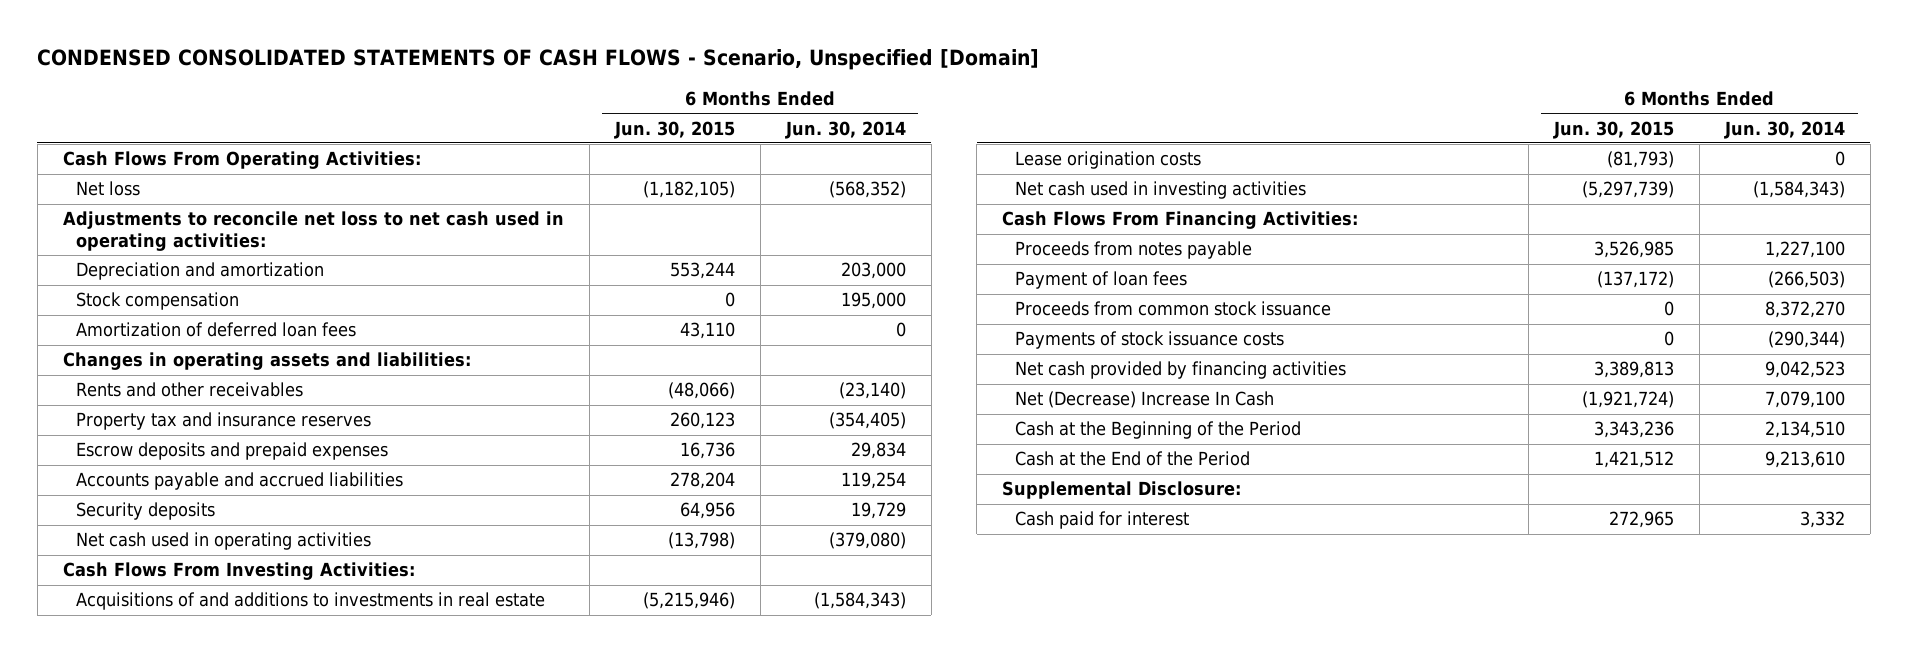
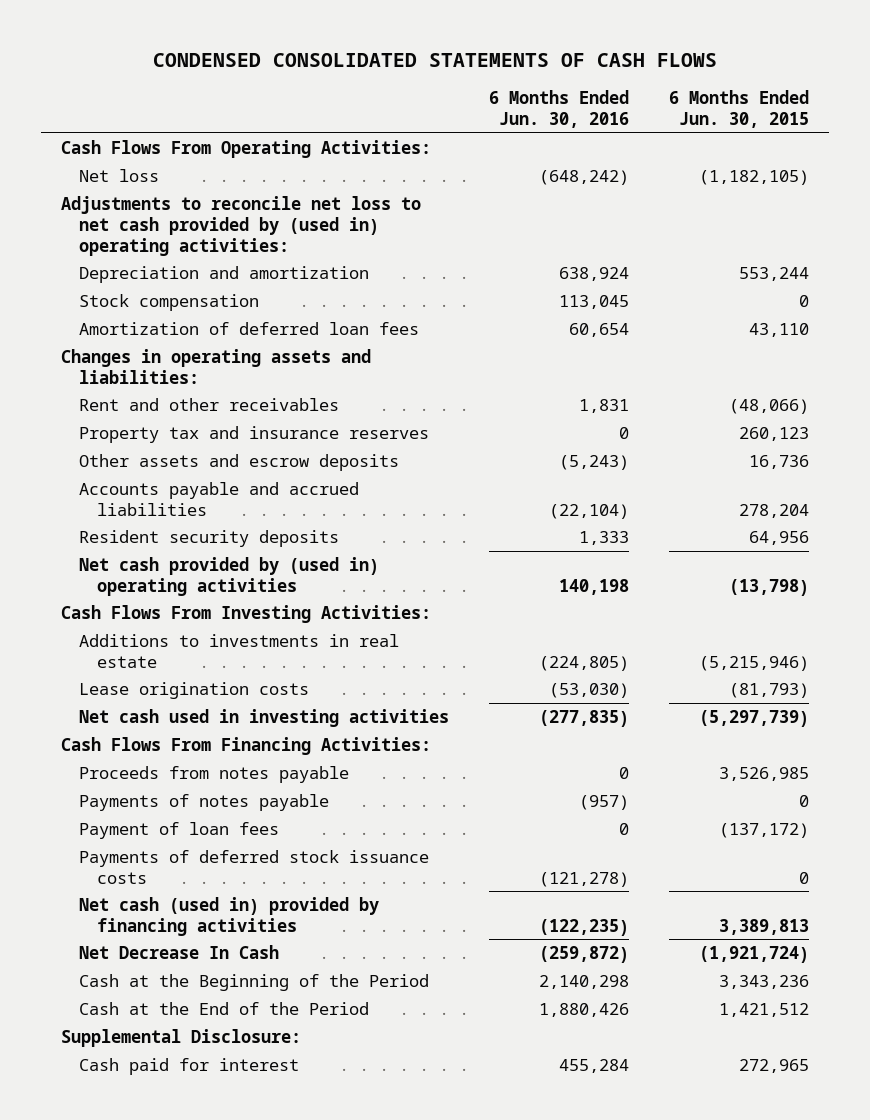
- CONDENSED CONSOLIDATED STATEMENTS OF CASH FLOWS - Scenario, Unspecified [Domain]
+ CONDENSED CONSOLIDATED STATEMENTS OF CASH FLOWS
- | 6 Months Ended Jun. 30, 2015 | 6 Months Ended Jun. 30, 2014
+ | 6 Months Ended Jun. 30, 2016 | 6 Months Ended Jun. 30, 2015
- Adjustments to reconcile net loss to net cash used in operating activities:
+ Adjustments to reconcile net loss to net cash provided by (used in) operating activities:
- Rents and other receivables | (48,066) | (23,140)
+ Rent and other receivables | 1,831 | (48,066)
- Escrow deposits and prepaid expenses | 16,736 | 29,834
+ Other assets and escrow deposits | (5,243) | 16,736
- Security deposits | 64,956 | 19,729
- Net cash used in operating activities | (13,798) | (379,080)
+ Resident security deposits | 1,333 | 64,956
+ Net cash provided by (used in) operating activities | 140,198 | (13,798)
- Acquisitions of and additions to investments in real estate | (5,215,946) | (1,584,343)
+ Additions to investments in real estate | (224,805) | (5,215,946)
+ Payments of notes payable | (957) | 0
- Proceeds from common stock issuance | 0 | 8,372,270
- Payments of stock issuance costs | 0 | (290,344)
- Net cash provided by financing activities | 3,389,813 | 9,042,523
- Net (Decrease) Increase In Cash | (1,921,724) | 7,079,100
+ Payments of deferred stock issuance costs | (121,278) | 0
+ Net cash (used in) provided by financing activities | (122,235) | 3,389,813
+ Net Decrease In Cash | (259,872) | (1,921,724)

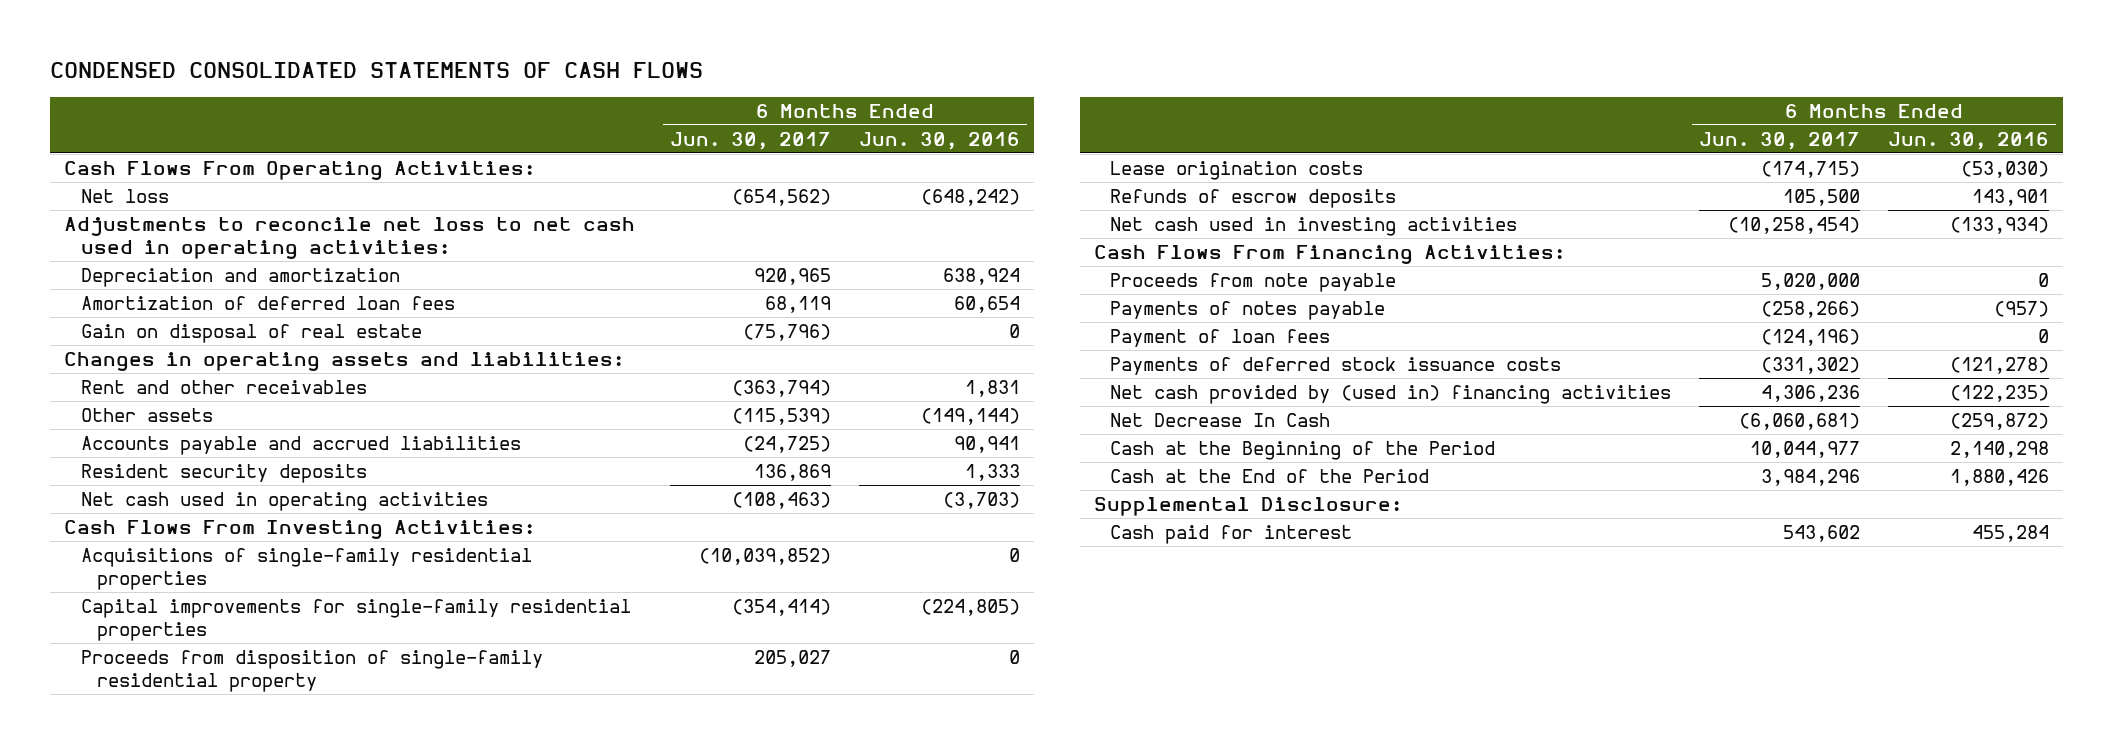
- | 6 Months Ended Jun. 30, 2016 | 6 Months Ended Jun. 30, 2015
+ | 6 Months Ended Jun. 30, 2017 | 6 Months Ended Jun. 30, 2016
- Adjustments to reconcile net loss to net cash provided by (used in) operating activities:
+ Adjustments to reconcile net loss to net cash used in operating activities:
- Stock compensation | 113,045 | 0
+ Gain on disposal of real estate | (75,796) | 0
- Property tax and insurance reserves | 0 | 260,123
- Other assets and escrow deposits | (5,243) | 16,736
- Accounts payable and accrued liabilities | (22,104) | 278,204
+ Other assets | (115,539) | (149,144)
+ Accounts payable and accrued liabilities | (24,725) | 90,941
- Net cash provided by (used in) operating activities | 140,198 | (13,798)
+ Net cash used in operating activities | (108,463) | (3,703)
- Additions to investments in real estate | (224,805) | (5,215,946)
+ Acquisitions of single-family residential properties | (10,039,852) | 0
+ Capital improvements for single-family residential properties | (354,414) | (224,805)
+ Proceeds from disposition of single-family residential property | 205,027 | 0
- Net cash used in investing activities | (277,835) | (5,297,739)
+ Refunds of escrow deposits | 105,500 | 143,901
+ Net cash used in investing activities | (10,258,454) | (133,934)
- Proceeds from notes payable | 0 | 3,526,985
+ Proceeds from note payable | 5,020,000 | 0
- Net cash (used in) provided by financing activities | (122,235) | 3,389,813
+ Net cash provided by (used in) financing activities | 4,306,236 | (122,235)

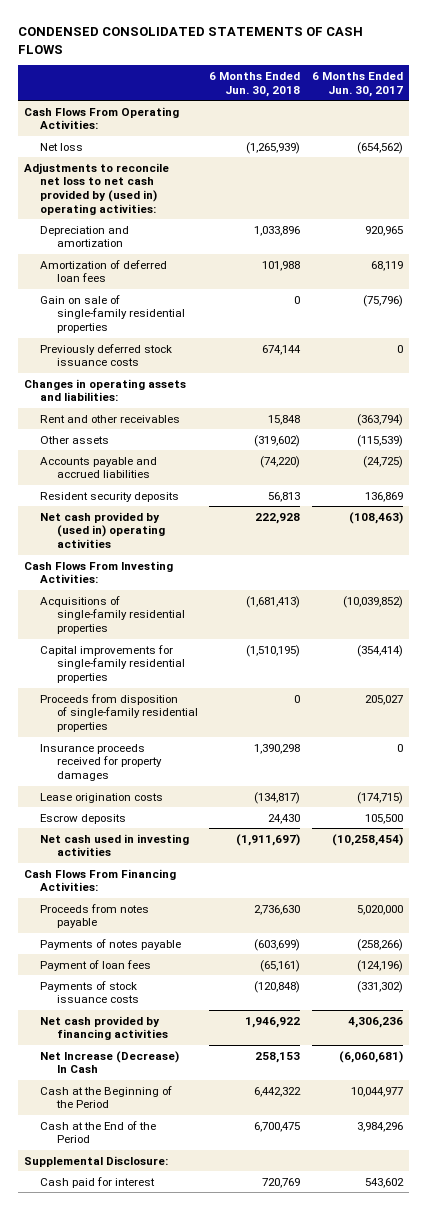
- | 6 Months Ended Jun. 30, 2017 | 6 Months Ended Jun. 30, 2016
+ | 6 Months Ended Jun. 30, 2018 | 6 Months Ended Jun. 30, 2017
- Adjustments to reconcile net loss to net cash used in operating activities:
+ Adjustments to reconcile net loss to net cash provided by (used in) operating activities:
- Gain on disposal of real estate | (75,796) | 0
+ Gain on sale of single-family residential properties | 0 | (75,796)
+ Previously deferred stock issuance costs | 674,144 | 0
- Net cash used in operating activities | (108,463) | (3,703)
+ Net cash provided by (used in) operating activities | 222,928 | (108,463)
- Proceeds from disposition of single-family residential property | 205,027 | 0
+ Proceeds from disposition of single-family residential properties | 0 | 205,027
+ Insurance proceeds received for property damages | 1,390,298 | 0
- Refunds of escrow deposits | 105,500 | 143,901
+ Escrow deposits | 24,430 | 105,500
- Proceeds from note payable | 5,020,000 | 0
+ Proceeds from notes payable | 2,736,630 | 5,020,000
- Payments of deferred stock issuance costs | (331,302) | (121,278)
- Net cash provided by (used in) financing activities | 4,306,236 | (122,235)
- Net Decrease In Cash | (6,060,681) | (259,872)
+ Payments of stock issuance costs | (120,848) | (331,302)
+ Net cash provided by financing activities | 1,946,922 | 4,306,236
+ Net Increase (Decrease) In Cash | 258,153 | (6,060,681)

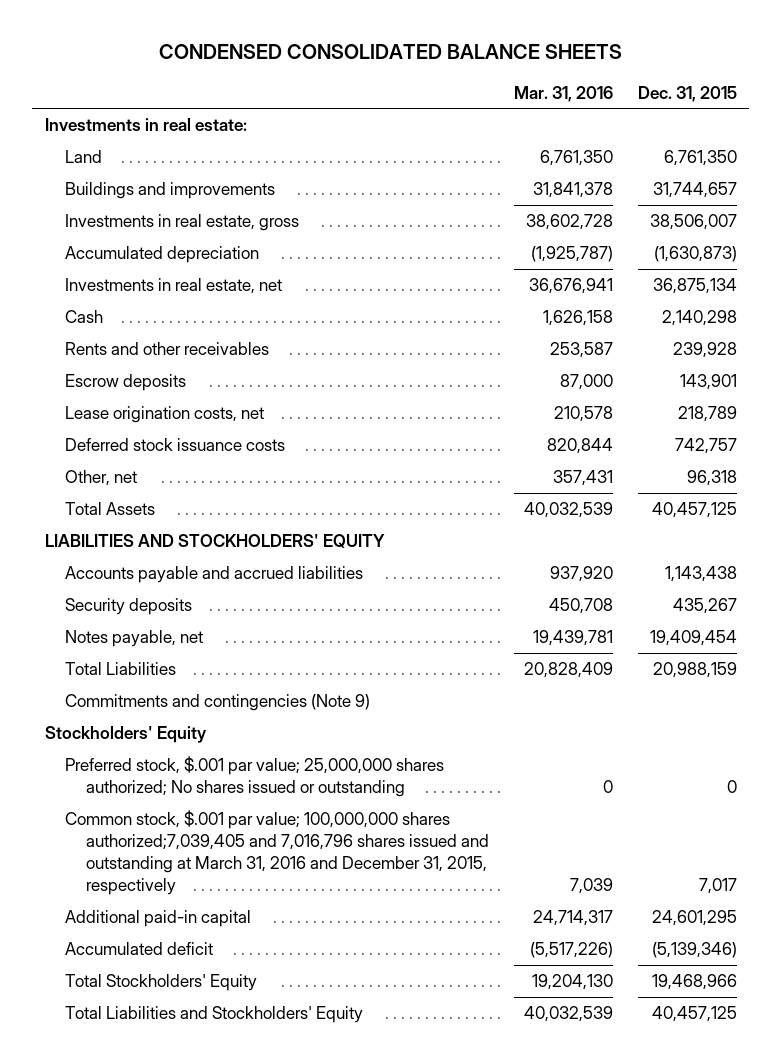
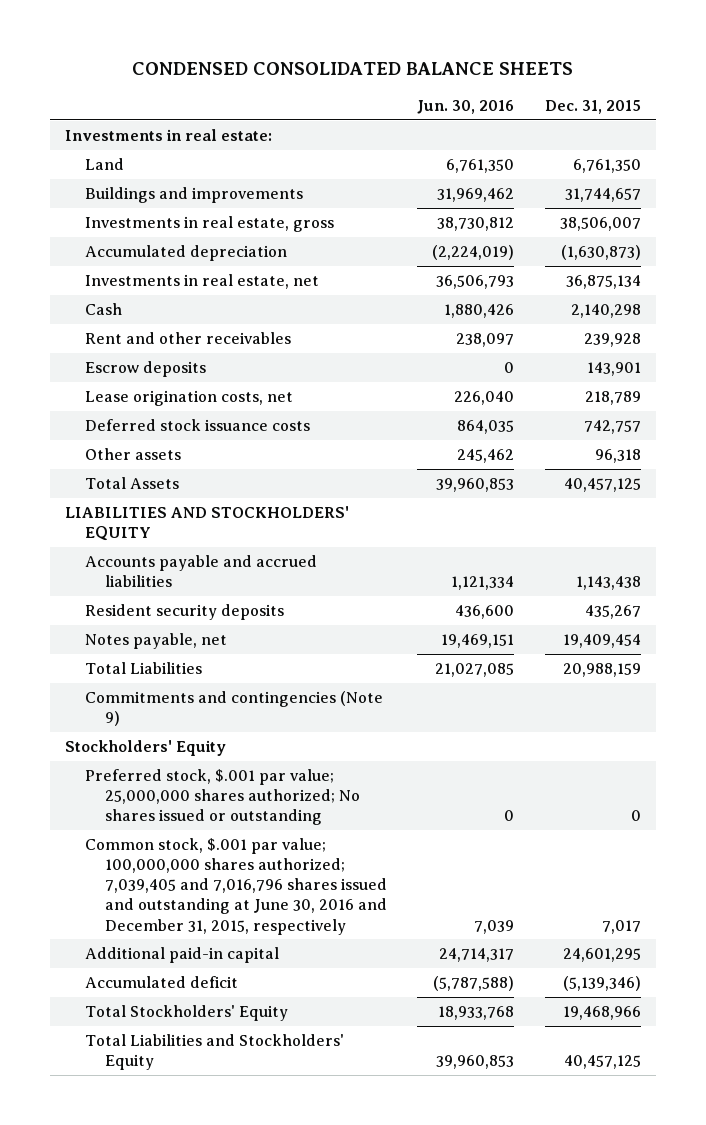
- | Mar. 31, 2016 | Dec. 31, 2015
+ | Jun. 30, 2016 | Dec. 31, 2015
- Rents and other receivables | 253,587 | 239,928
+ Rent and other receivables | 238,097 | 239,928
- Other, net | 357,431 | 96,318
+ Other assets | 245,462 | 96,318
- Security deposits | 450,708 | 435,267
+ Resident security deposits | 436,600 | 435,267
- Common stock, $.001 par value; 100,000,000 shares authorized;7,039,405 and 7,016,796 shares issued and outstanding at March 31, 2016 and December 31, 2015, respectively | 7,039 | 7,017
+ Common stock, $.001 par value; 100,000,000 shares authorized; 7,039,405 and 7,016,796 shares issued and outstanding at June 30, 2016 and December 31, 2015, respectively | 7,039 | 7,017

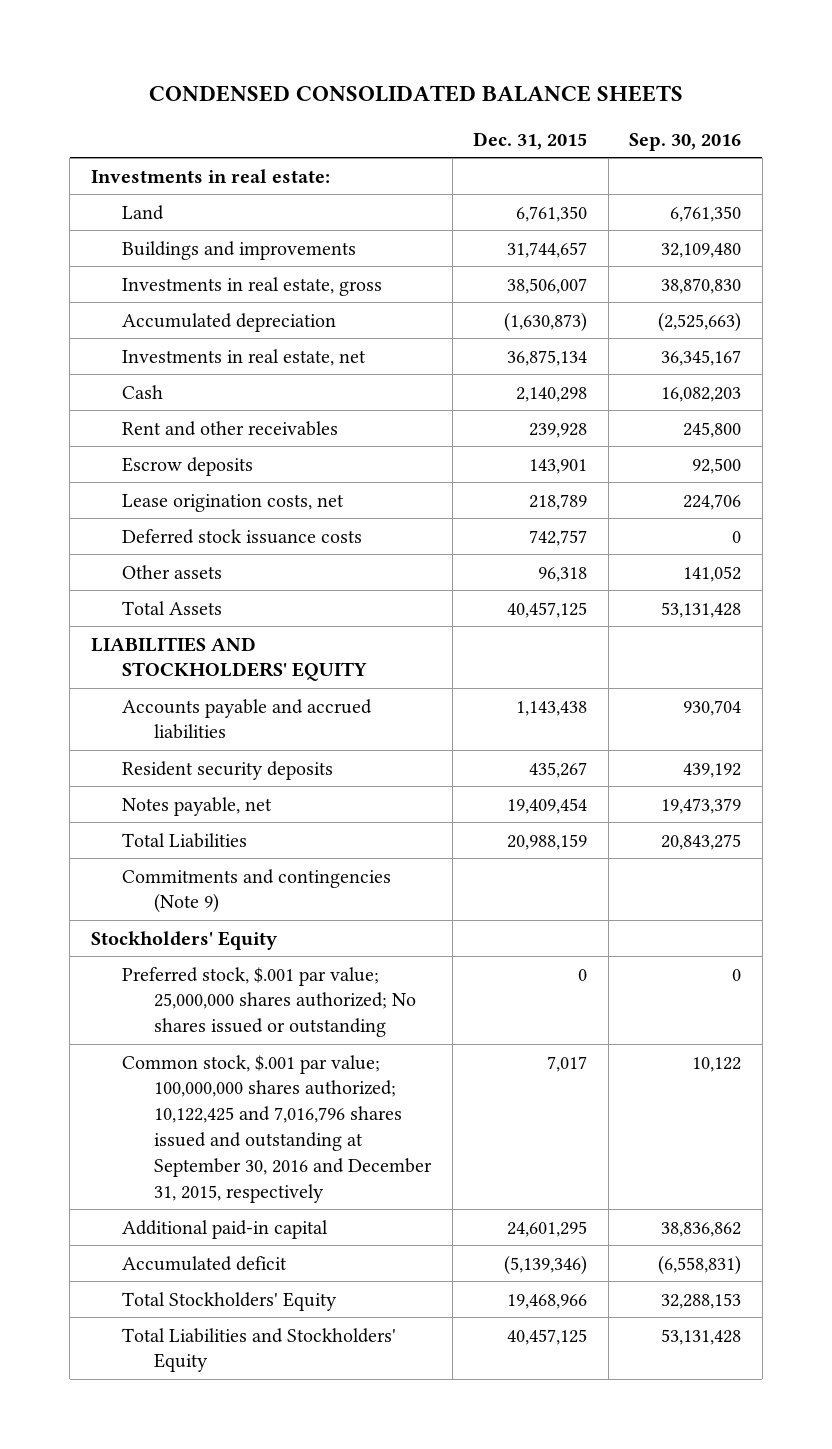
- | Jun. 30, 2016 | Dec. 31, 2015
+ | Dec. 31, 2015 | Sep. 30, 2016
- Common stock, $.001 par value; 100,000,000 shares authorized; 7,039,405 and 7,016,796 shares issued and outstanding at June 30, 2016 and December 31, 2015, respectively | 7,039 | 7,017
+ Common stock, $.001 par value; 100,000,000 shares authorized; 10,122,425 and 7,016,796 shares issued and outstanding at September 30, 2016 and December 31, 2015, respectively | 7,017 | 10,122

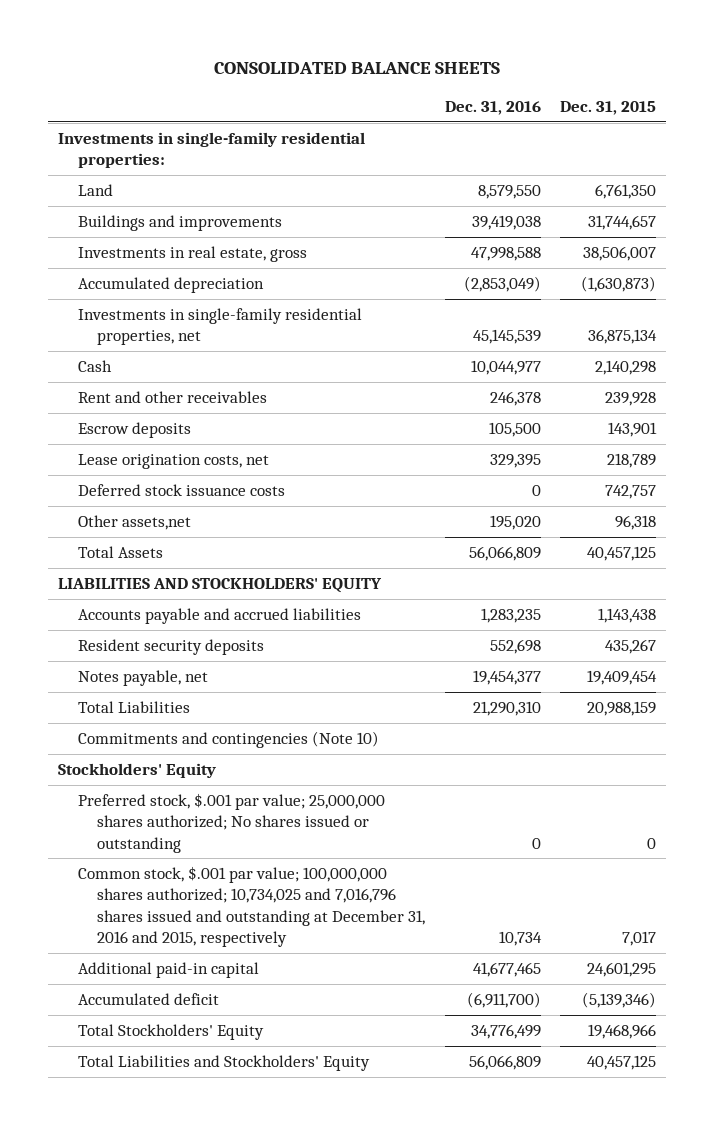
- CONDENSED CONSOLIDATED BALANCE SHEETS
+ CONSOLIDATED BALANCE SHEETS
- | Dec. 31, 2015 | Sep. 30, 2016
+ | Dec. 31, 2016 | Dec. 31, 2015
- Investments in real estate:
+ Investments in single-family residential properties:
- Investments in real estate, net | 36,875,134 | 36,345,167
+ Investments in single-family residential properties, net | 45,145,539 | 36,875,134
- Other assets | 96,318 | 141,052
+ Other assets,net | 195,020 | 96,318
- Commitments and contingencies (Note 9)
+ Commitments and contingencies (Note 10)
- Common stock, $.001 par value; 100,000,000 shares authorized; 10,122,425 and 7,016,796 shares issued and outstanding at September 30, 2016 and December 31, 2015, respectively | 7,017 | 10,122
+ Common stock, $.001 par value; 100,000,000 shares authorized; 10,734,025 and 7,016,796 shares issued and outstanding at December 31, 2016 and 2015, respectively | 10,734 | 7,017

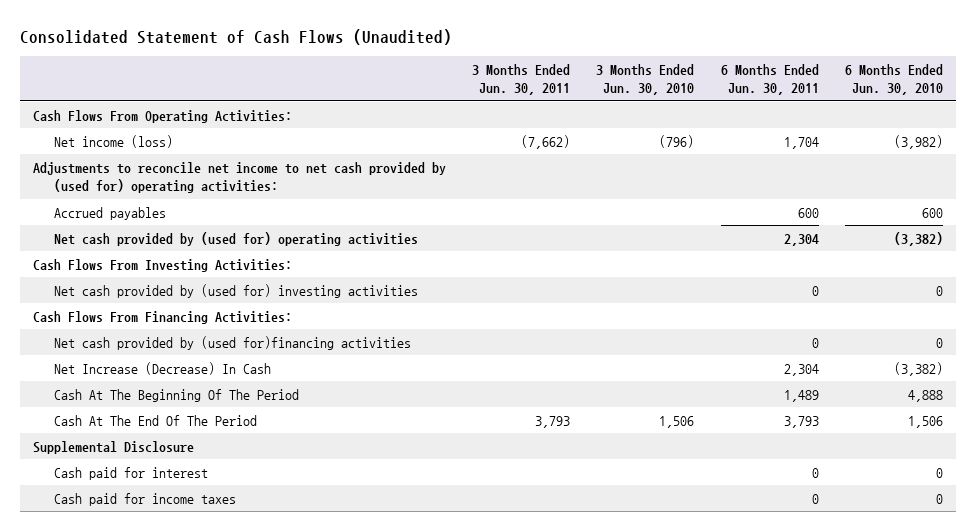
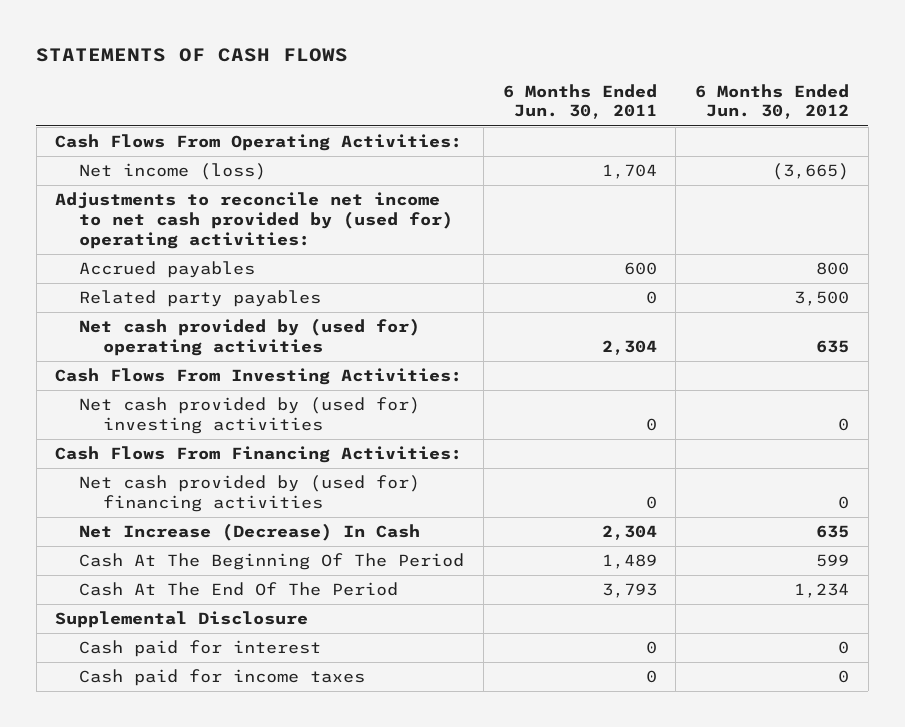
- Consolidated Statement of Cash Flows (Unaudited)
+ STATEMENTS OF CASH FLOWS
- | 3 Months Ended Jun. 30, 2011 | 3 Months Ended Jun. 30, 2010 | 6 Months Ended Jun. 30, 2011 | 6 Months Ended Jun. 30, 2010
+ | 6 Months Ended Jun. 30, 2011 | 6 Months Ended Jun. 30, 2012
+ Related party payables | 0 | 3,500
- Net cash provided by (used for)financing activities | | | 0 | 0
+ Net cash provided by (used for) financing activities | 0 | 0

